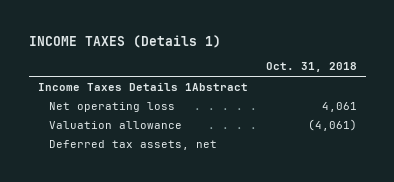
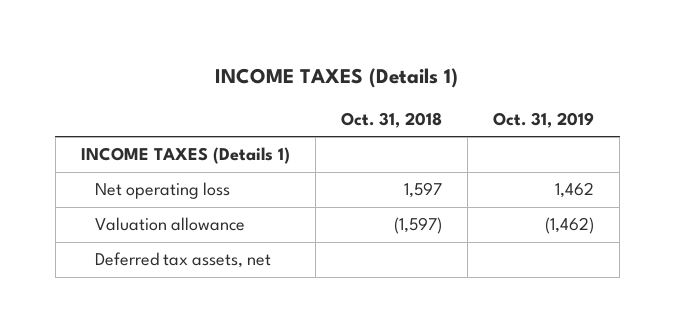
- | Oct. 31, 2018
+ | Oct. 31, 2018 | Oct. 31, 2019
- Income Taxes Details 1Abstract
- Net operating loss | 4,061
- Valuation allowance | (4,061)
+ INCOME TAXES (Details 1)
+ Net operating loss | 1,597 | 1,462
+ Valuation allowance | (1,597) | (1,462)

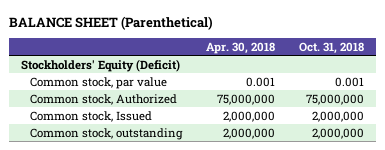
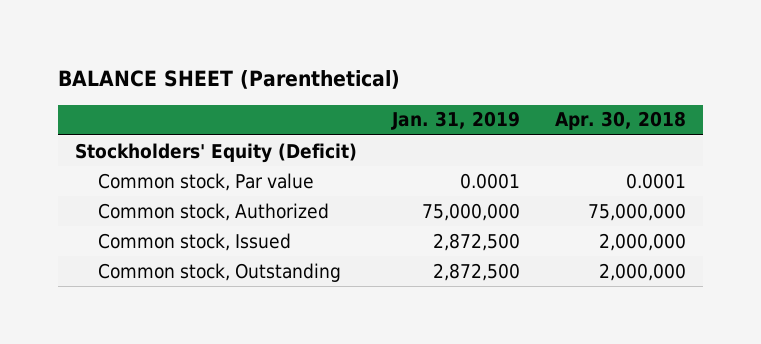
- | Apr. 30, 2018 | Oct. 31, 2018
+ | Jan. 31, 2019 | Apr. 30, 2018
- Common stock, par value | 0.001 | 0.001
+ Common stock, Par value | 0.0001 | 0.0001
- Common stock, outstanding | 2,000,000 | 2,000,000
+ Common stock, Outstanding | 2,872,500 | 2,000,000

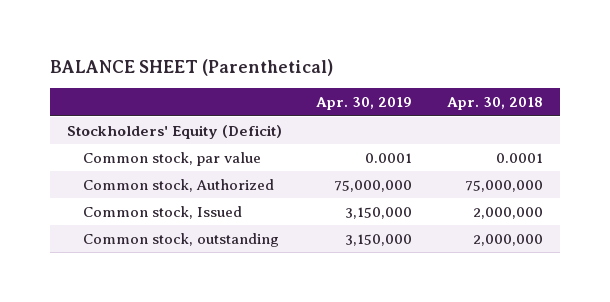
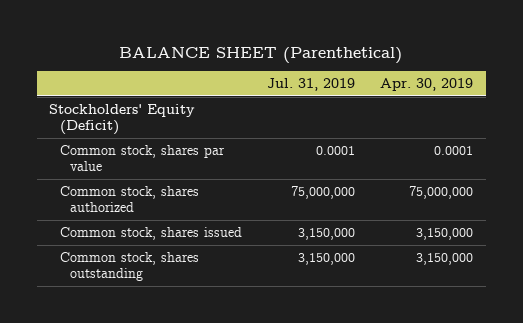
- | Apr. 30, 2019 | Apr. 30, 2018
+ | Jul. 31, 2019 | Apr. 30, 2019
- Common stock, par value | 0.0001 | 0.0001
- Common stock, Authorized | 75,000,000 | 75,000,000
- Common stock, Issued | 3,150,000 | 2,000,000
- Common stock, outstanding | 3,150,000 | 2,000,000
+ Common stock, shares par value | 0.0001 | 0.0001
+ Common stock, shares authorized | 75,000,000 | 75,000,000
+ Common stock, shares issued | 3,150,000 | 3,150,000
+ Common stock, shares outstanding | 3,150,000 | 3,150,000

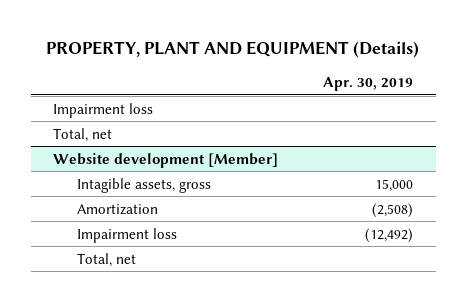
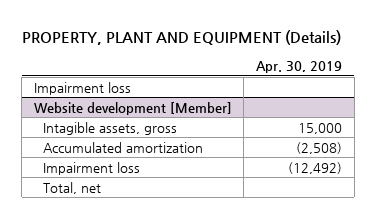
- Total, net
@ Website development [Member]
- Amortization | (2,508)
+ Accumulated amortization | (2,508)

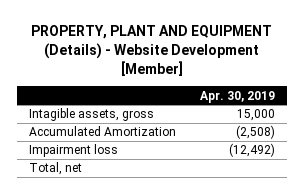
- PROPERTY, PLANT AND EQUIPMENT (Details)
+ PROPERTY, PLANT AND EQUIPMENT (Details) - Website Development [Member]
- Impairment loss
- Website development [Member]
- Accumulated amortization | (2,508)
+ Accumulated Amortization | (2,508)

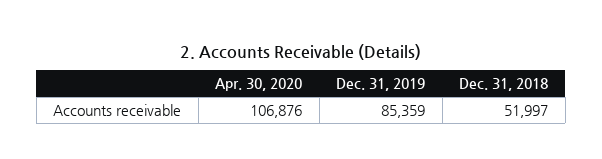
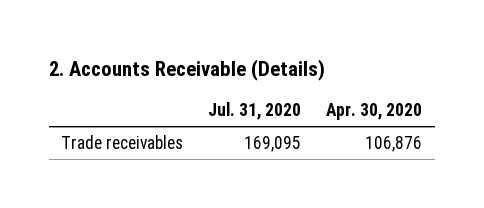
- | Apr. 30, 2020 | Dec. 31, 2019 | Dec. 31, 2018
+ | Jul. 31, 2020 | Apr. 30, 2020
- Accounts receivable | 106,876 | 85,359 | 51,997
+ Trade receivables | 169,095 | 106,876

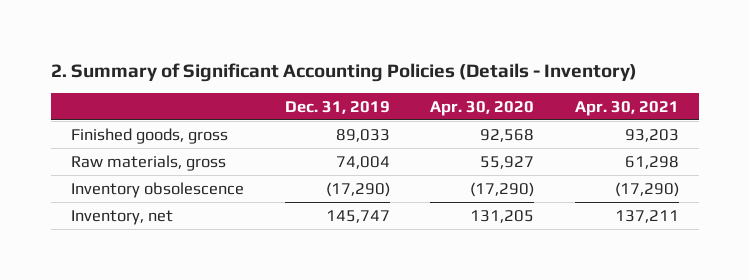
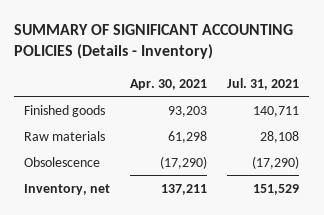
- 2. Summary of Significant Accounting Policies (Details - Inventory)
+ SUMMARY OF SIGNIFICANT ACCOUNTING POLICIES (Details - Inventory)
- | Dec. 31, 2019 | Apr. 30, 2020 | Apr. 30, 2021
+ | Apr. 30, 2021 | Jul. 31, 2021
- Finished goods, gross | 89,033 | 92,568 | 93,203
- Raw materials, gross | 74,004 | 55,927 | 61,298
- Inventory obsolescence | (17,290) | (17,290) | (17,290)
+ Finished goods | 93,203 | 140,711
+ Raw materials | 61,298 | 28,108
+ Obsolescence | (17,290) | (17,290)

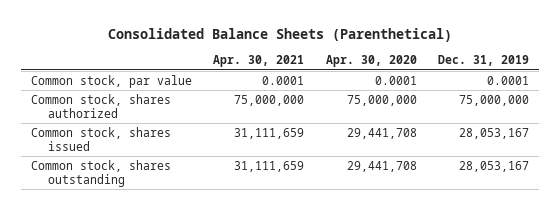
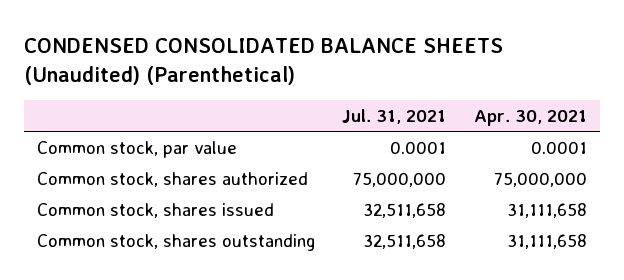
- Consolidated Balance Sheets (Parenthetical)
+ CONDENSED CONSOLIDATED BALANCE SHEETS (Unaudited) (Parenthetical)
- | Apr. 30, 2021 | Apr. 30, 2020 | Dec. 31, 2019
+ | Jul. 31, 2021 | Apr. 30, 2021
- Common stock, shares issued | 31,111,659 | 29,441,708 | 28,053,167
- Common stock, shares outstanding | 31,111,659 | 29,441,708 | 28,053,167
+ Common stock, shares issued | 32,511,658 | 31,111,658
+ Common stock, shares outstanding | 32,511,658 | 31,111,658

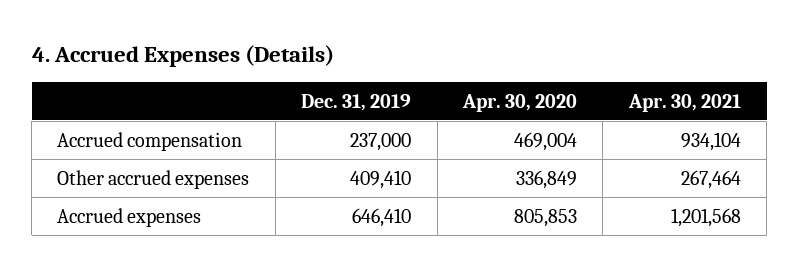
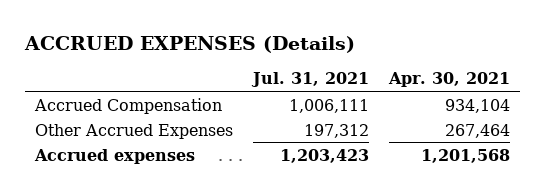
- 4. Accrued Expenses (Details)
+ ACCRUED EXPENSES (Details)
- | Dec. 31, 2019 | Apr. 30, 2020 | Apr. 30, 2021
+ | Jul. 31, 2021 | Apr. 30, 2021
- Accrued compensation | 237,000 | 469,004 | 934,104
- Other accrued expenses | 409,410 | 336,849 | 267,464
+ Accrued Compensation | 1,006,111 | 934,104
+ Other Accrued Expenses | 197,312 | 267,464

